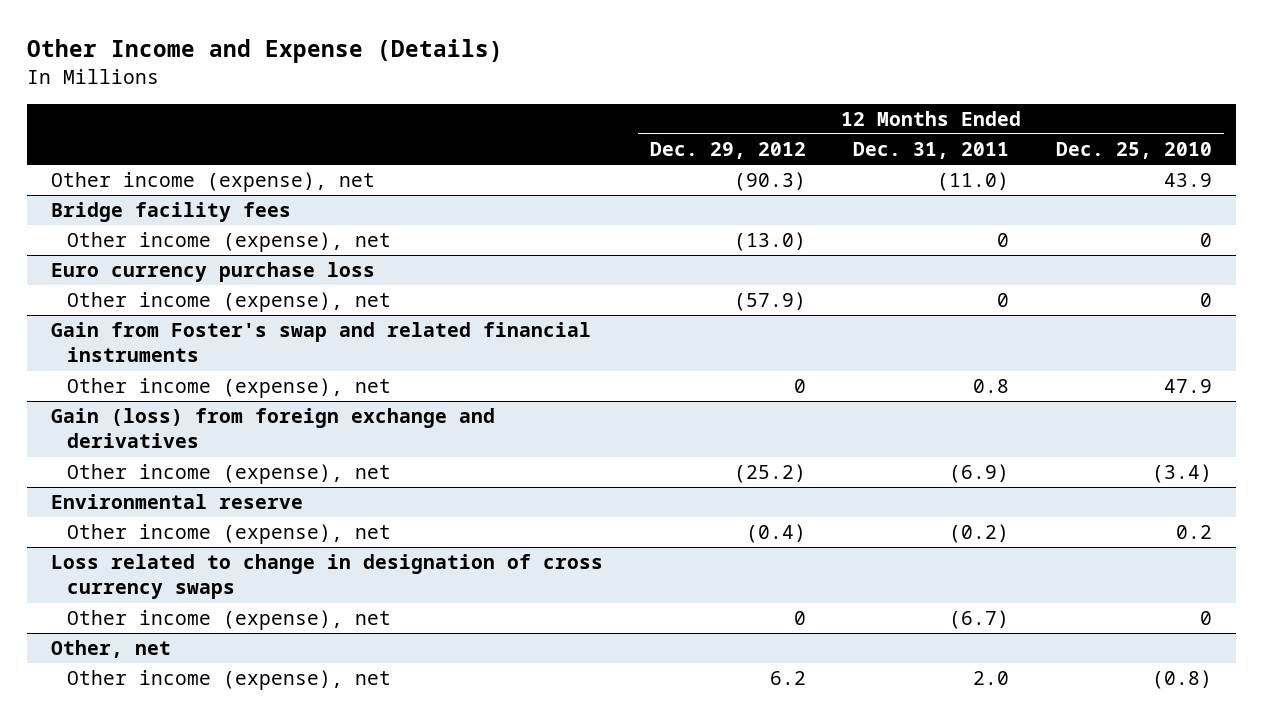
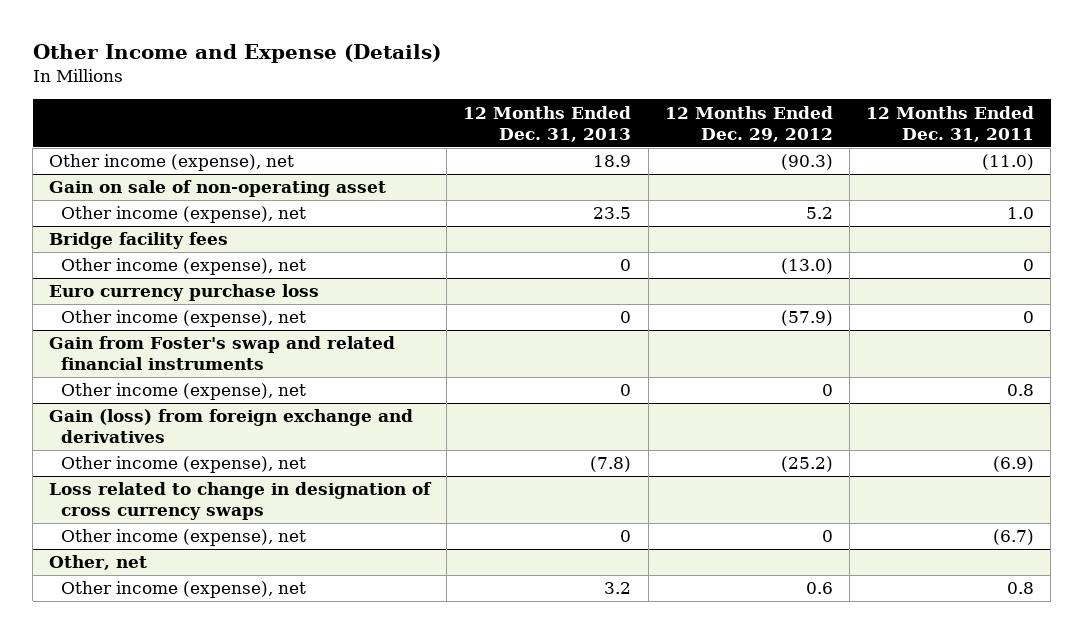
- | 12 Months Ended Dec. 29, 2012 | 12 Months Ended Dec. 31, 2011 | 12 Months Ended Dec. 25, 2010
+ | 12 Months Ended Dec. 31, 2013 | 12 Months Ended Dec. 29, 2012 | 12 Months Ended Dec. 31, 2011
+ Gain on sale of non-operating asset
+ Other income (expense), net | 23.5 | 5.2 | 1.0
- Environmental reserve
- Other income (expense), net | (0.4) | (0.2) | 0.2
@ Other, net
- Other income (expense), net | 6.2 | 2.0 | (0.8)
+ Other income (expense), net | 3.2 | 0.6 | 0.8

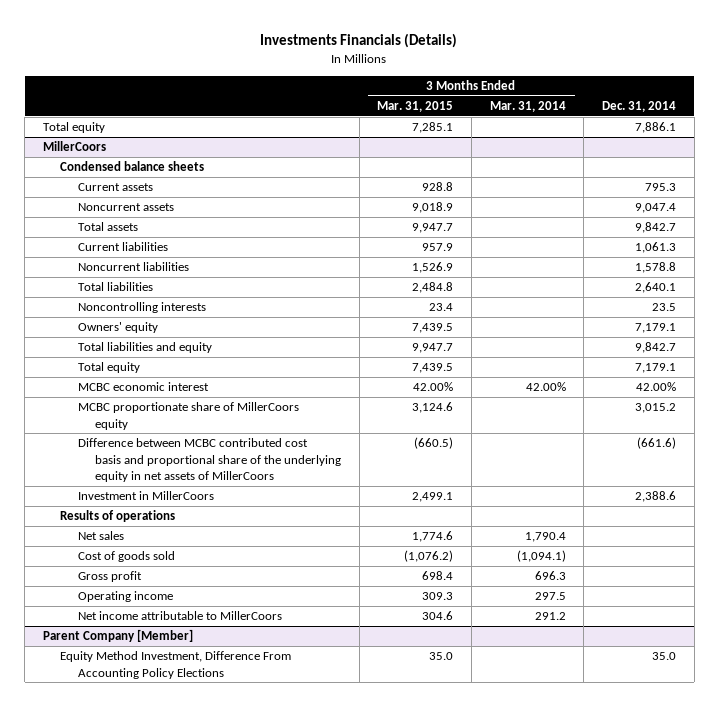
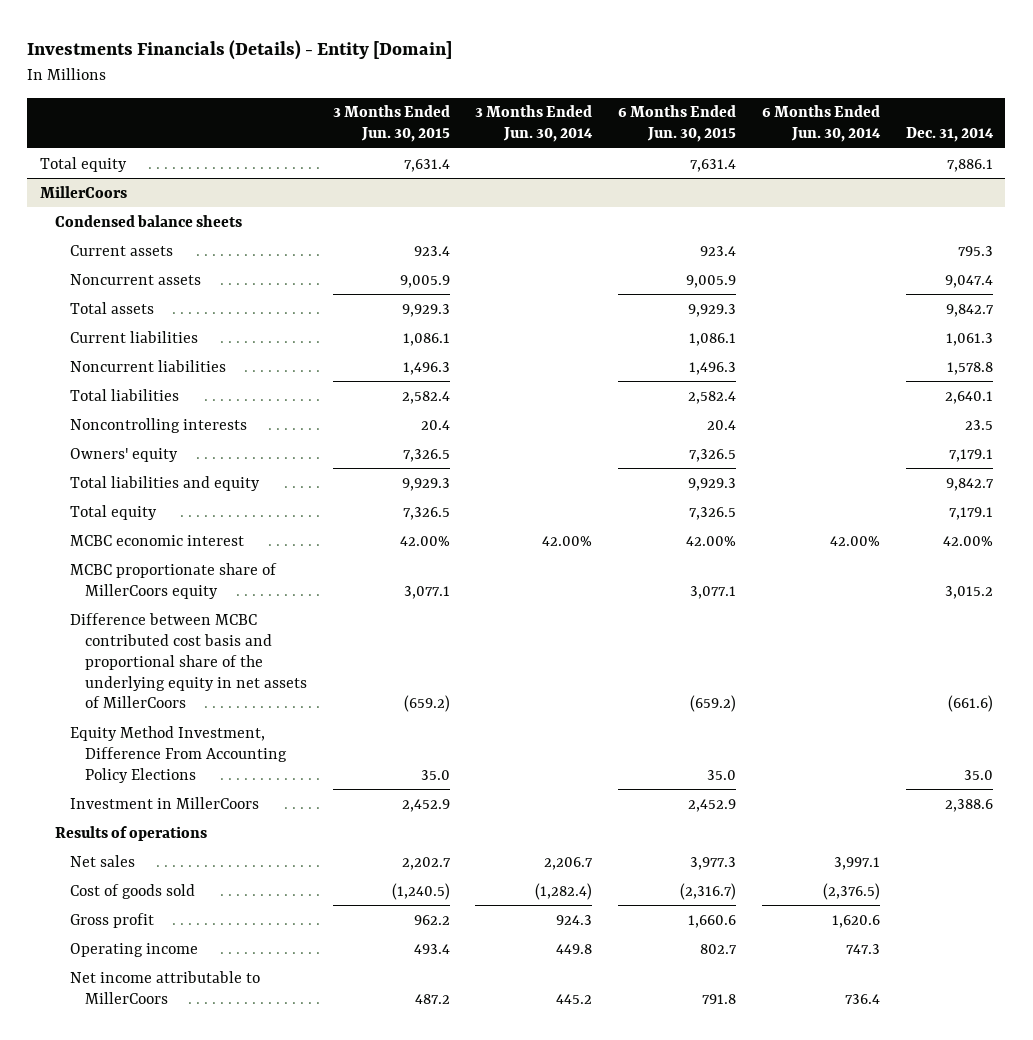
- Investments Financials (Details)
+ Investments Financials (Details) - Entity [Domain]
- | 3 Months Ended Mar. 31, 2015 | 3 Months Ended Mar. 31, 2014 | Dec. 31, 2014
+ | 3 Months Ended Jun. 30, 2015 | 3 Months Ended Jun. 30, 2014 | 6 Months Ended Jun. 30, 2015 | 6 Months Ended Jun. 30, 2014 | Dec. 31, 2014
@ MillerCoors
+ Equity Method Investment, Difference From Accounting Policy Elections | 35.0 | | 35.0 | | 35.0
- Parent Company [Member]
- Equity Method Investment, Difference From Accounting Policy Elections | 35.0 | | 35.0

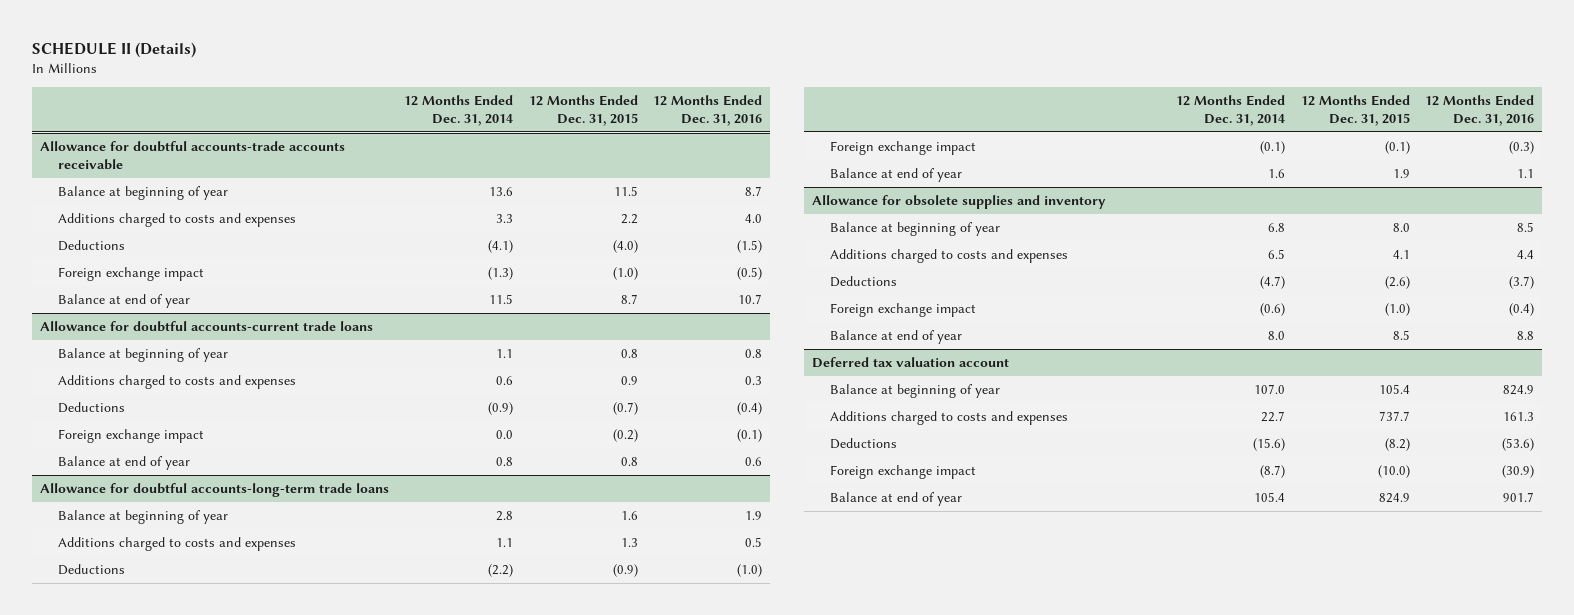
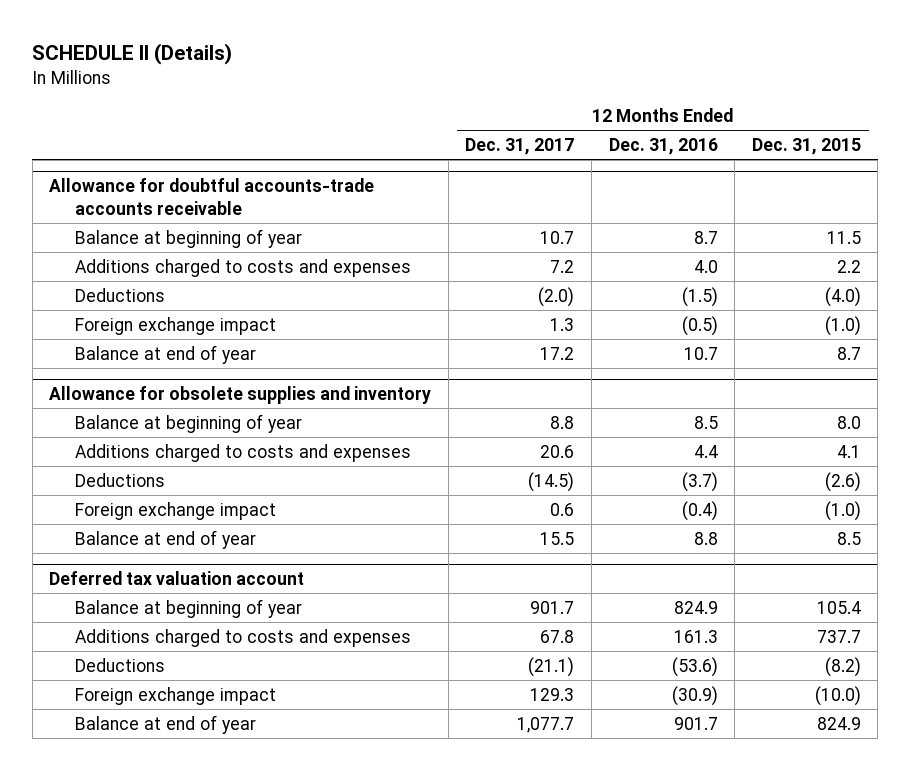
- | 12 Months Ended Dec. 31, 2014 | 12 Months Ended Dec. 31, 2015 | 12 Months Ended Dec. 31, 2016
+ | 12 Months Ended Dec. 31, 2017 | 12 Months Ended Dec. 31, 2016 | 12 Months Ended Dec. 31, 2015
- Allowance for doubtful accounts-current trade loans
- Balance at beginning of year | 1.1 | 0.8 | 0.8
- Additions charged to costs and expenses | 0.6 | 0.9 | 0.3
- Deductions | (0.9) | (0.7) | (0.4)
- Foreign exchange impact | 0.0 | (0.2) | (0.1)
- Balance at end of year | 0.8 | 0.8 | 0.6
- Allowance for doubtful accounts-long-term trade loans
- Balance at beginning of year | 2.8 | 1.6 | 1.9
- Additions charged to costs and expenses | 1.1 | 1.3 | 0.5
- Deductions | (2.2) | (0.9) | (1.0)
- Foreign exchange impact | (0.1) | (0.1) | (0.3)
- Balance at end of year | 1.6 | 1.9 | 1.1

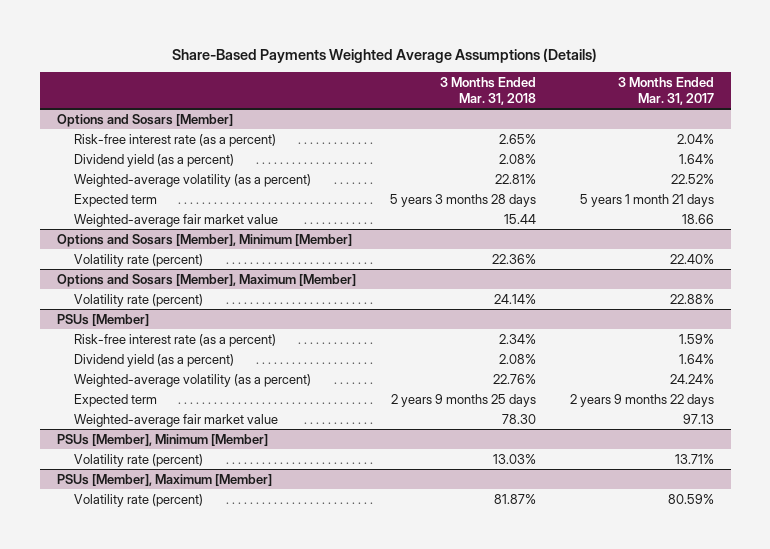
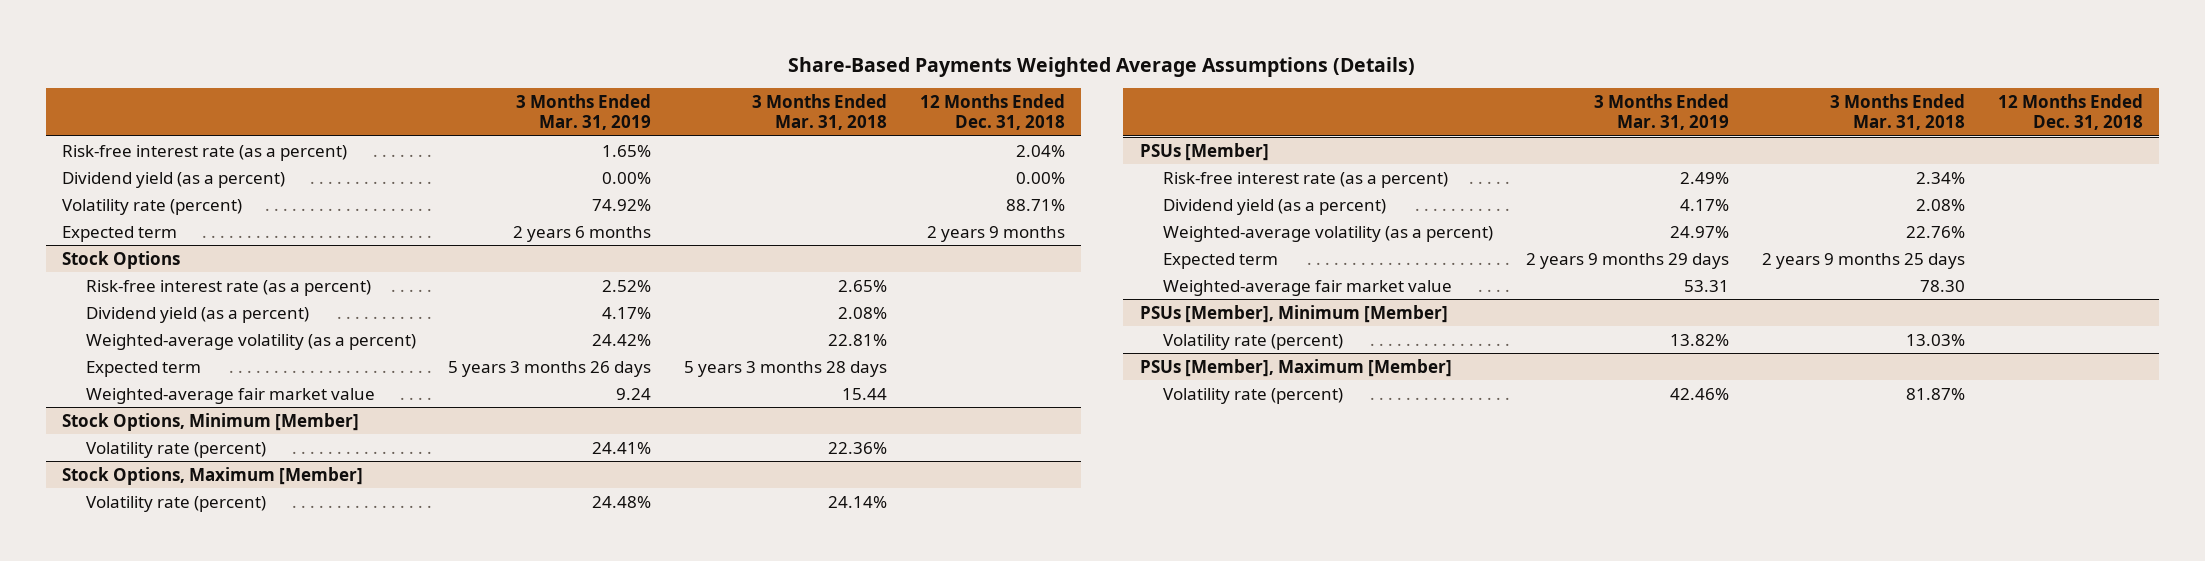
- | 3 Months Ended Mar. 31, 2018 | 3 Months Ended Mar. 31, 2017
+ | 3 Months Ended Mar. 31, 2019 | 3 Months Ended Mar. 31, 2018 | 12 Months Ended Dec. 31, 2018
- Options and Sosars [Member]
+ Risk-free interest rate (as a percent) | 1.65% | | 2.04%
+ Dividend yield (as a percent) | 0.00% | | 0.00%
+ Volatility rate (percent) | 74.92% | | 88.71%
+ Expected term | 2 years 6 months | | 2 years 9 months
+ Stock Options
- Options and Sosars [Member], Minimum [Member]
+ Stock Options, Minimum [Member]
- Options and Sosars [Member], Maximum [Member]
+ Stock Options, Maximum [Member]

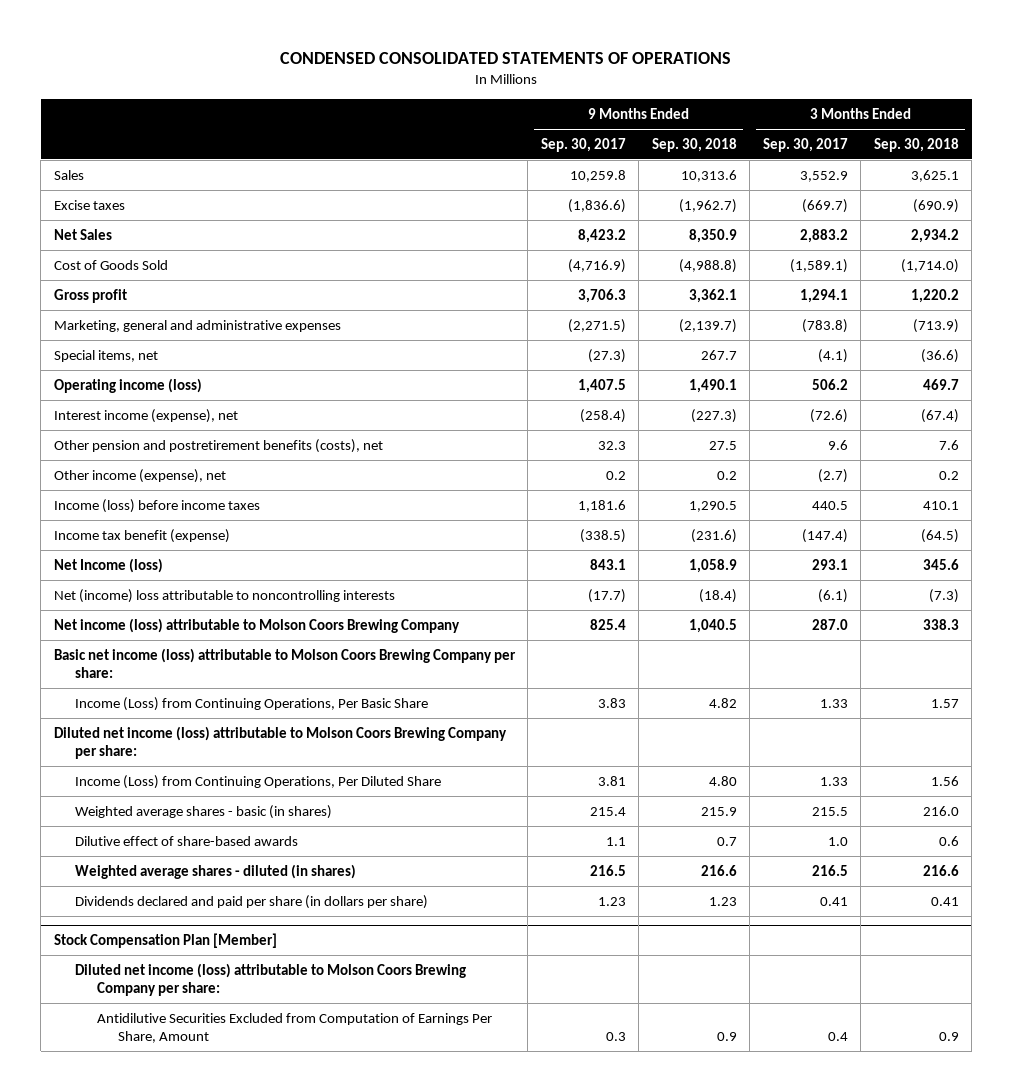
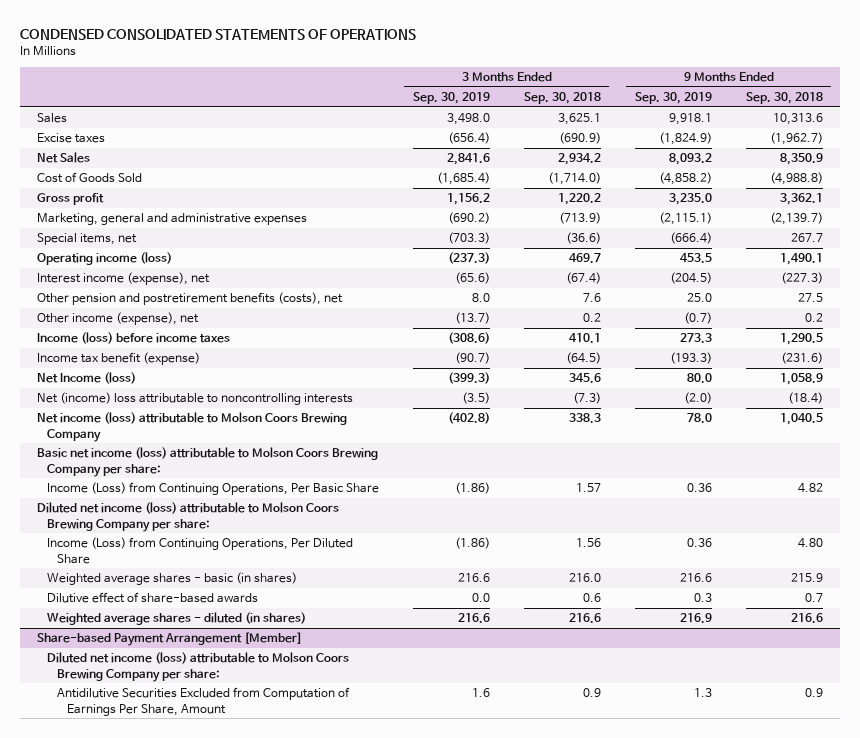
- | 9 Months Ended Sep. 30, 2017 | 9 Months Ended Sep. 30, 2018 | 3 Months Ended Sep. 30, 2017 | 3 Months Ended Sep. 30, 2018
+ | 3 Months Ended Sep. 30, 2019 | 3 Months Ended Sep. 30, 2018 | 9 Months Ended Sep. 30, 2019 | 9 Months Ended Sep. 30, 2018
- Dividends declared and paid per share (in dollars per share) | 1.23 | 1.23 | 0.41 | 0.41
- Stock Compensation Plan [Member]
+ Share-based Payment Arrangement [Member]

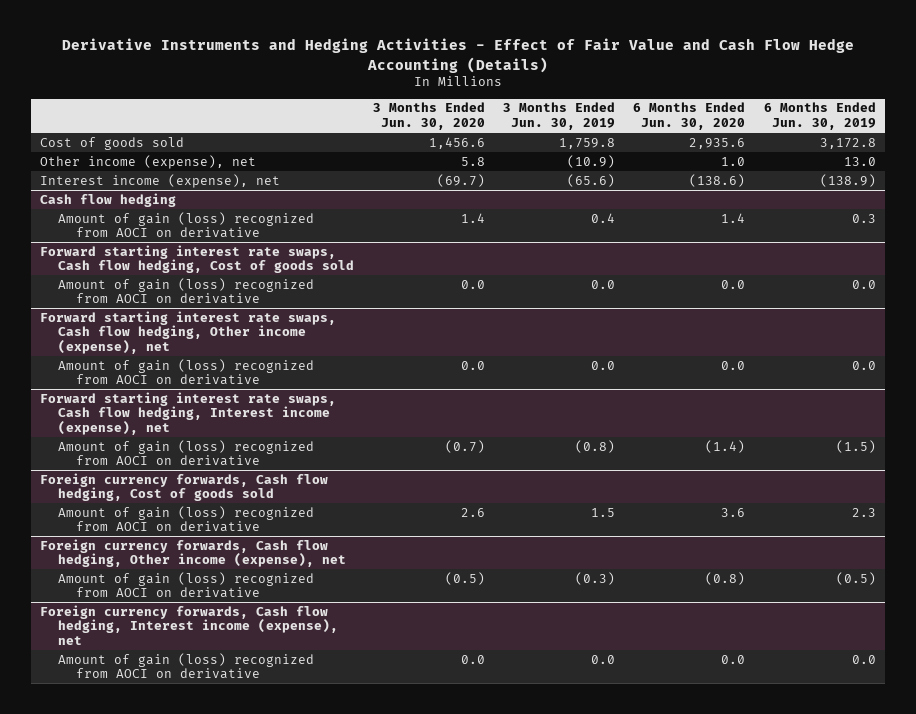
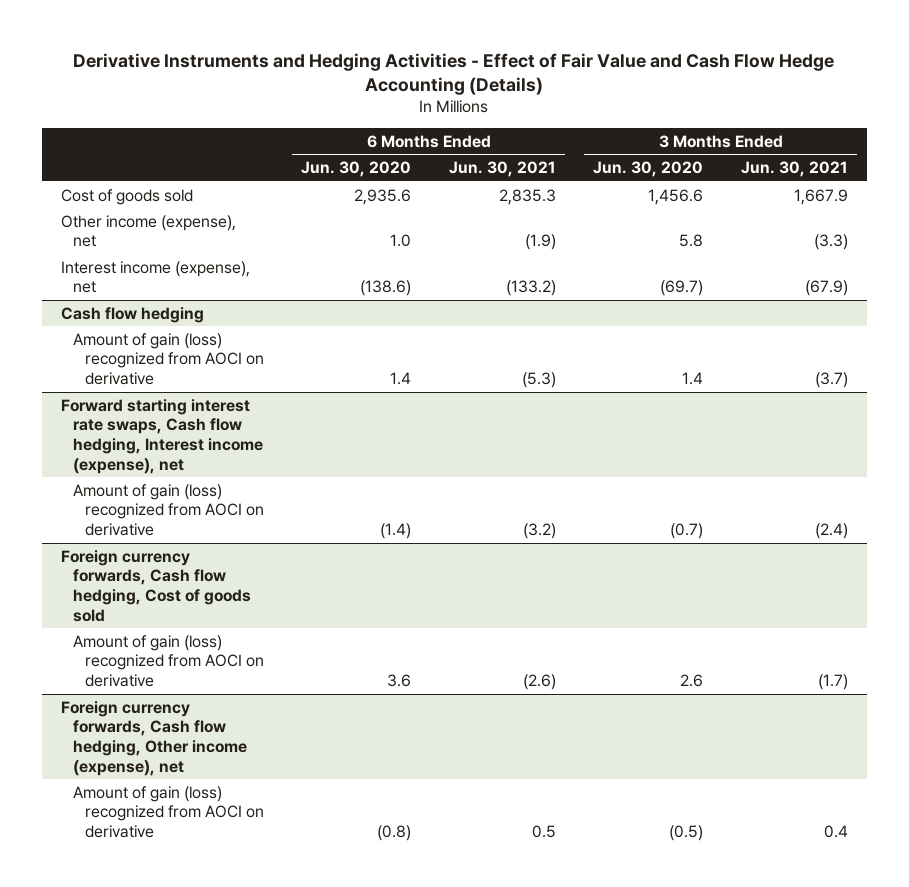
- | 3 Months Ended Jun. 30, 2020 | 3 Months Ended Jun. 30, 2019 | 6 Months Ended Jun. 30, 2020 | 6 Months Ended Jun. 30, 2019
+ | 6 Months Ended Jun. 30, 2020 | 6 Months Ended Jun. 30, 2021 | 3 Months Ended Jun. 30, 2020 | 3 Months Ended Jun. 30, 2021
- Forward starting interest rate swaps, Cash flow hedging, Cost of goods sold
- Amount of gain (loss) recognized from AOCI on derivative | 0.0 | 0.0 | 0.0 | 0.0
- Forward starting interest rate swaps, Cash flow hedging, Other income (expense), net
- Amount of gain (loss) recognized from AOCI on derivative | 0.0 | 0.0 | 0.0 | 0.0
- Foreign currency forwards, Cash flow hedging, Interest income (expense), net
- Amount of gain (loss) recognized from AOCI on derivative | 0.0 | 0.0 | 0.0 | 0.0

